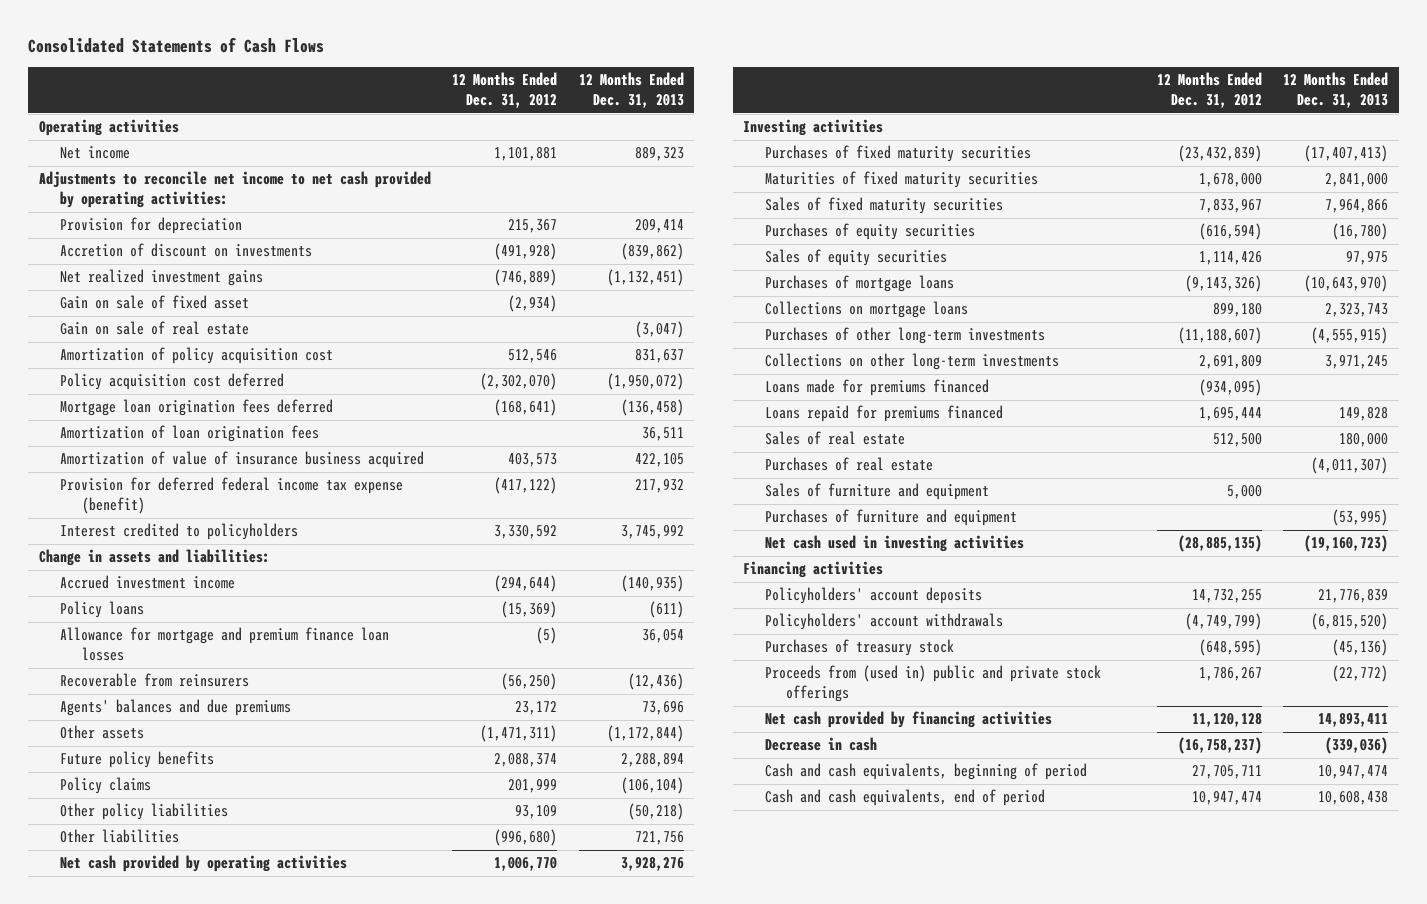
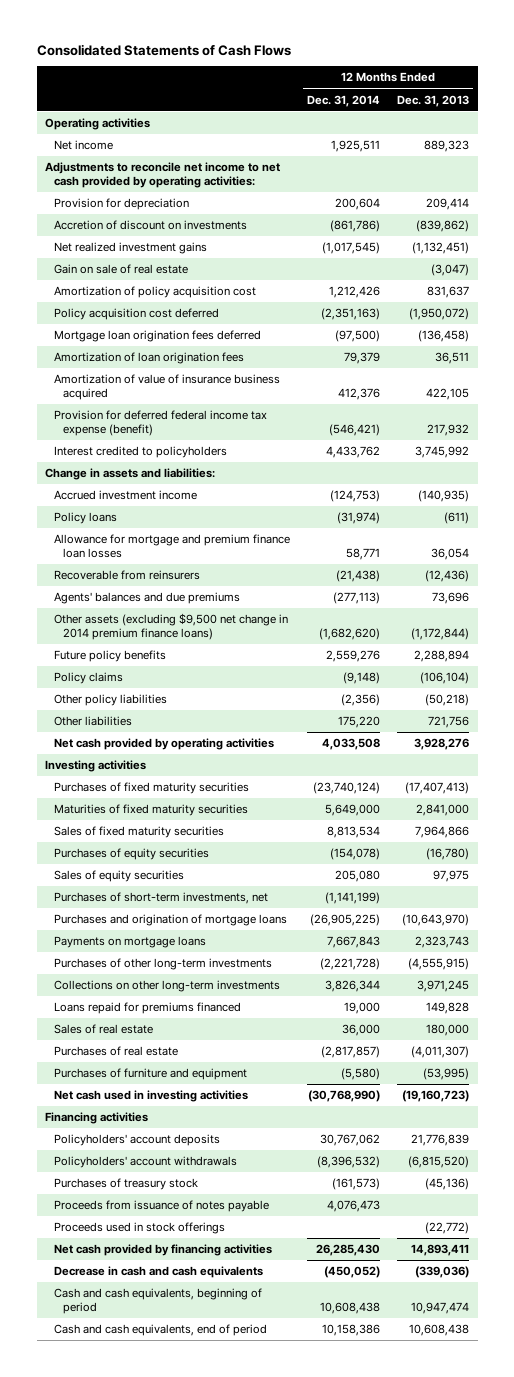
- | 12 Months Ended Dec. 31, 2012 | 12 Months Ended Dec. 31, 2013
+ | 12 Months Ended Dec. 31, 2014 | 12 Months Ended Dec. 31, 2013
- Gain on sale of fixed asset | (2,934) |
- Other assets | (1,471,311) | (1,172,844)
+ Other assets (excluding $9,500 net change in 2014 premium finance loans) | (1,682,620) | (1,172,844)
- Purchases of mortgage loans | (9,143,326) | (10,643,970)
- Collections on mortgage loans | 899,180 | 2,323,743
+ Purchases of short-term investments, net | (1,141,199) |
+ Purchases and origination of mortgage loans | (26,905,225) | (10,643,970)
+ Payments on mortgage loans | 7,667,843 | 2,323,743
- Loans made for premiums financed | (934,095) |
- Sales of furniture and equipment | 5,000 |
- Proceeds from (used in) public and private stock offerings | 1,786,267 | (22,772)
+ Proceeds from issuance of notes payable | 4,076,473 |
+ Proceeds used in stock offerings | | (22,772)
- Decrease in cash | (16,758,237) | (339,036)
+ Decrease in cash and cash equivalents | (450,052) | (339,036)

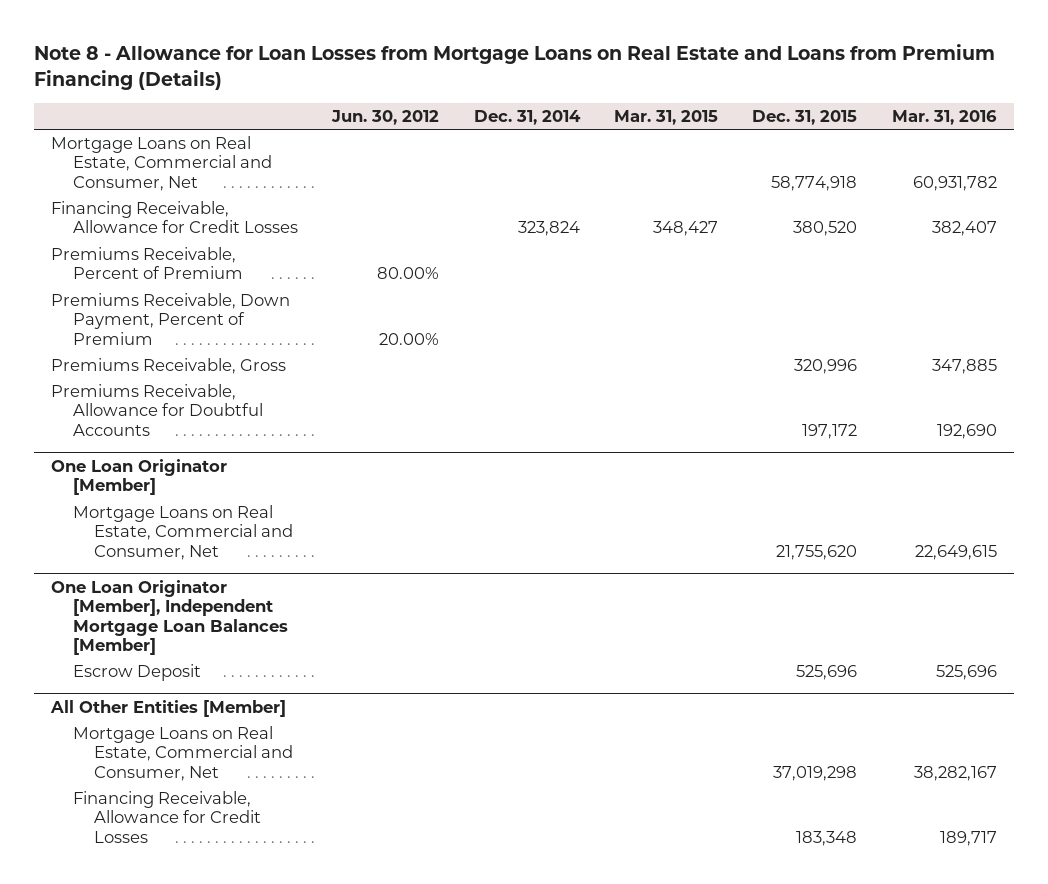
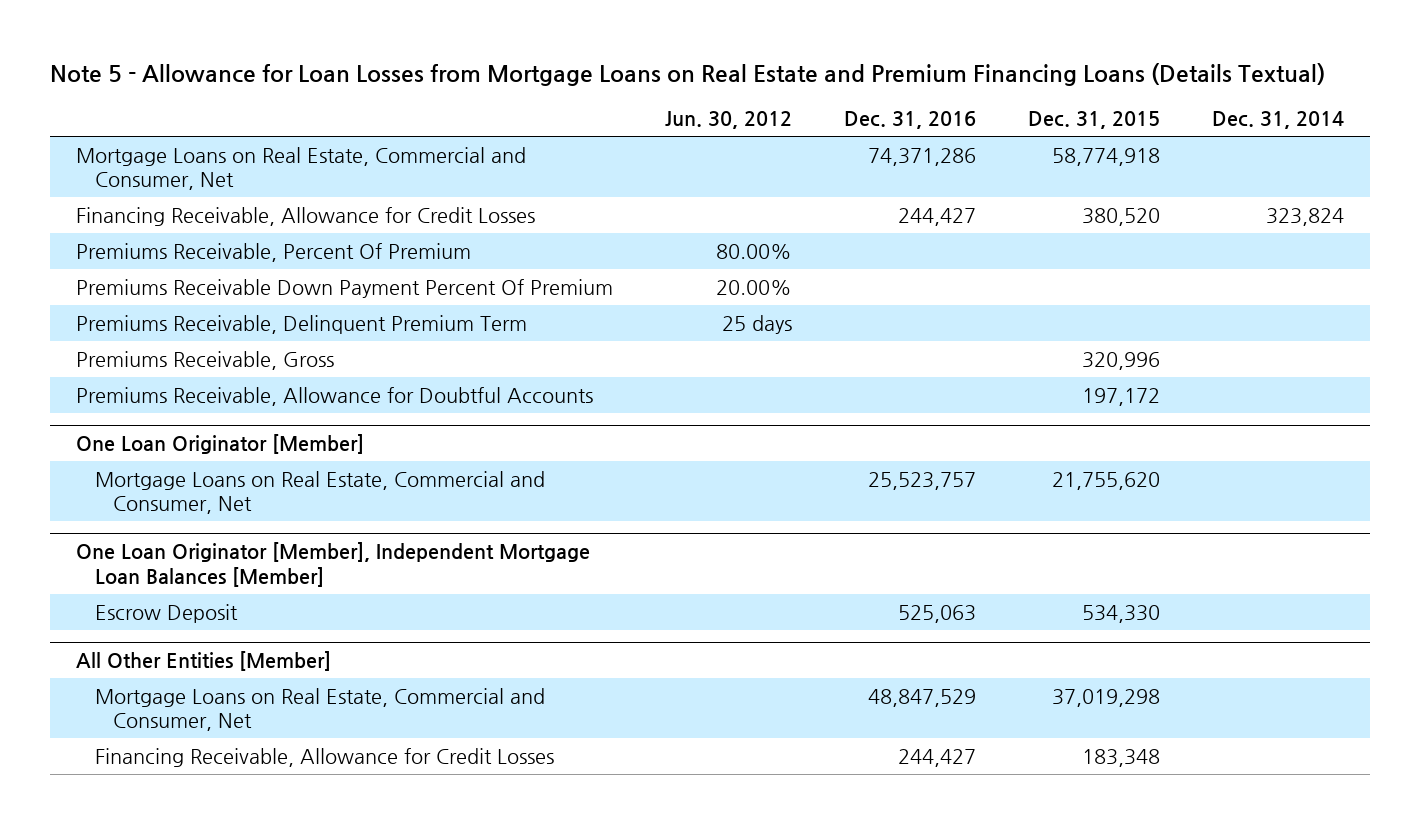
- Note 8 - Allowance for Loan Losses from Mortgage Loans on Real Estate and Loans from Premium Financing (Details)
+ Note 5 - Allowance for Loan Losses from Mortgage Loans on Real Estate and Premium Financing Loans (Details Textual)
- | Jun. 30, 2012 | Dec. 31, 2014 | Mar. 31, 2015 | Dec. 31, 2015 | Mar. 31, 2016
+ | Jun. 30, 2012 | Dec. 31, 2016 | Dec. 31, 2015 | Dec. 31, 2014
- Premiums Receivable, Percent of Premium | 80.00% | | | |
- Premiums Receivable, Down Payment, Percent of Premium | 20.00% | | | |
+ Premiums Receivable, Percent Of Premium | 80.00% | | |
+ Premiums Receivable Down Payment Percent Of Premium | 20.00% | | |
+ Premiums Receivable, Delinquent Premium Term | 25 days | | |
@ One Loan Originator [Member], Independent Mortgage Loan Balances [Member]
- Escrow Deposit | | | | 525,696 | 525,696
+ Escrow Deposit | | 525,063 | 534,330 |

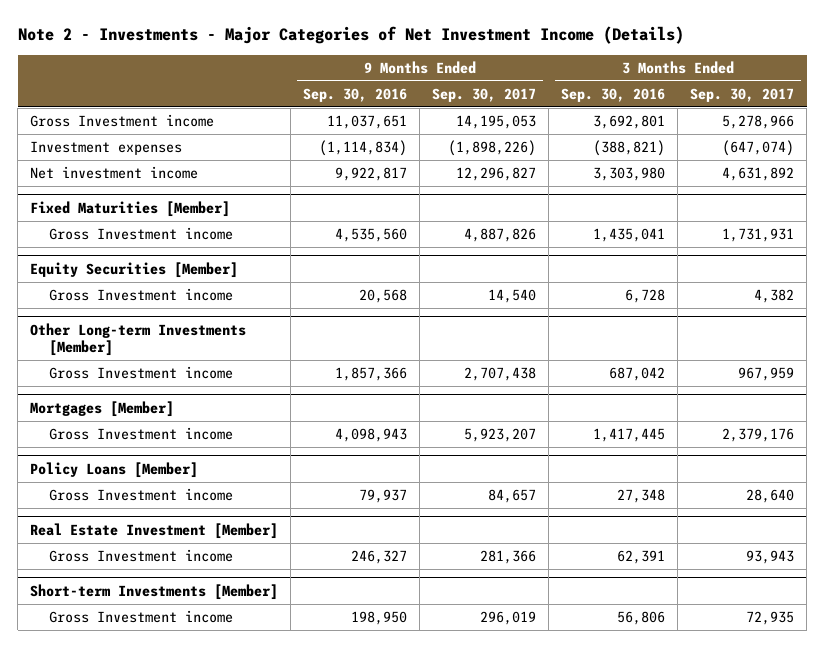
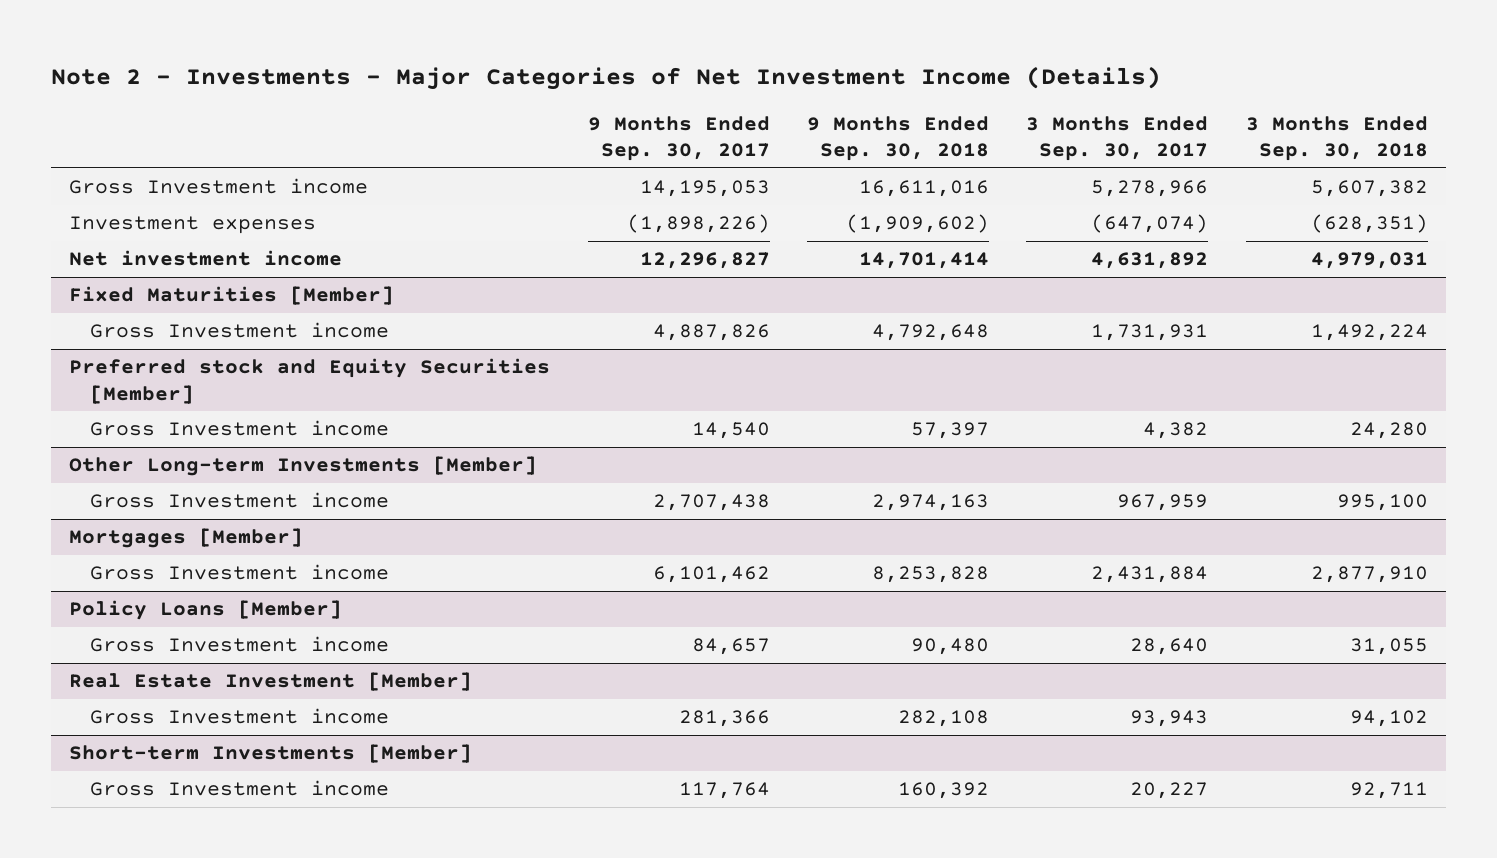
- | 9 Months Ended Sep. 30, 2016 | 9 Months Ended Sep. 30, 2017 | 3 Months Ended Sep. 30, 2016 | 3 Months Ended Sep. 30, 2017
+ | 9 Months Ended Sep. 30, 2017 | 9 Months Ended Sep. 30, 2018 | 3 Months Ended Sep. 30, 2017 | 3 Months Ended Sep. 30, 2018
- Equity Securities [Member]
+ Preferred stock and Equity Securities [Member]
@ Mortgages [Member]
- Gross Investment income | 4,098,943 | 5,923,207 | 1,417,445 | 2,379,176
+ Gross Investment income | 6,101,462 | 8,253,828 | 2,431,884 | 2,877,910
@ Short-term Investments [Member]
- Gross Investment income | 198,950 | 296,019 | 56,806 | 72,935
+ Gross Investment income | 117,764 | 160,392 | 20,227 | 92,711

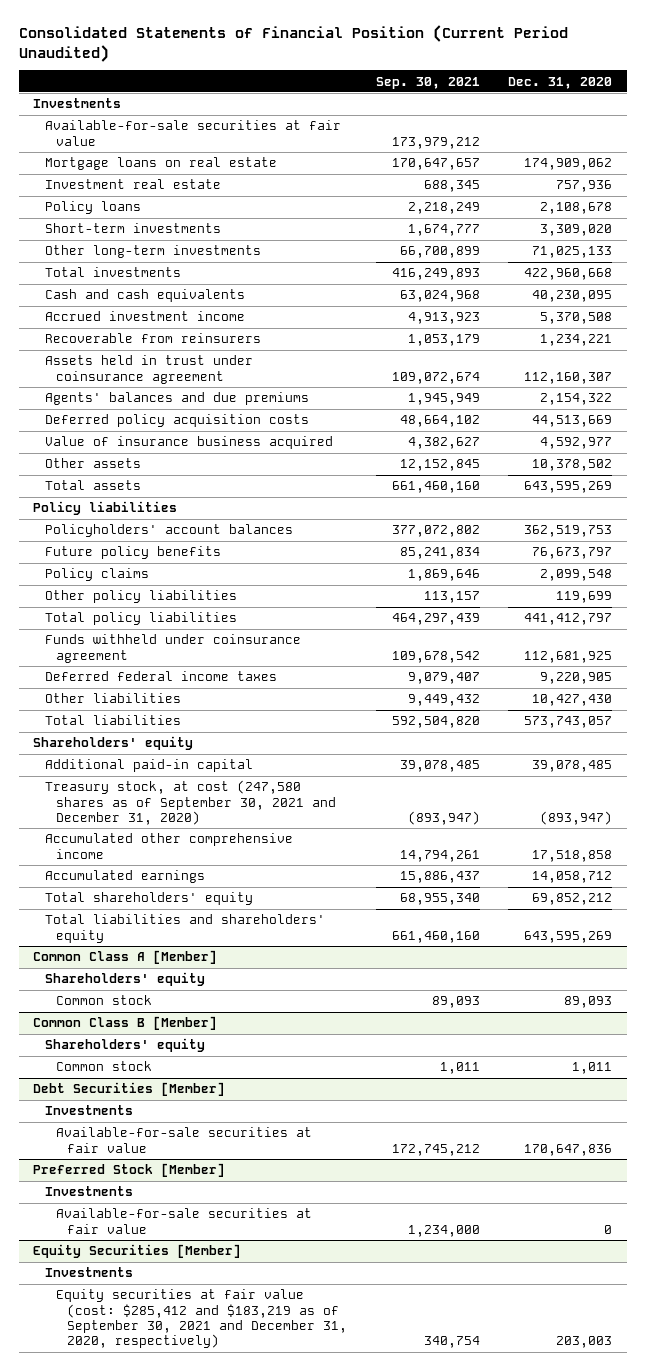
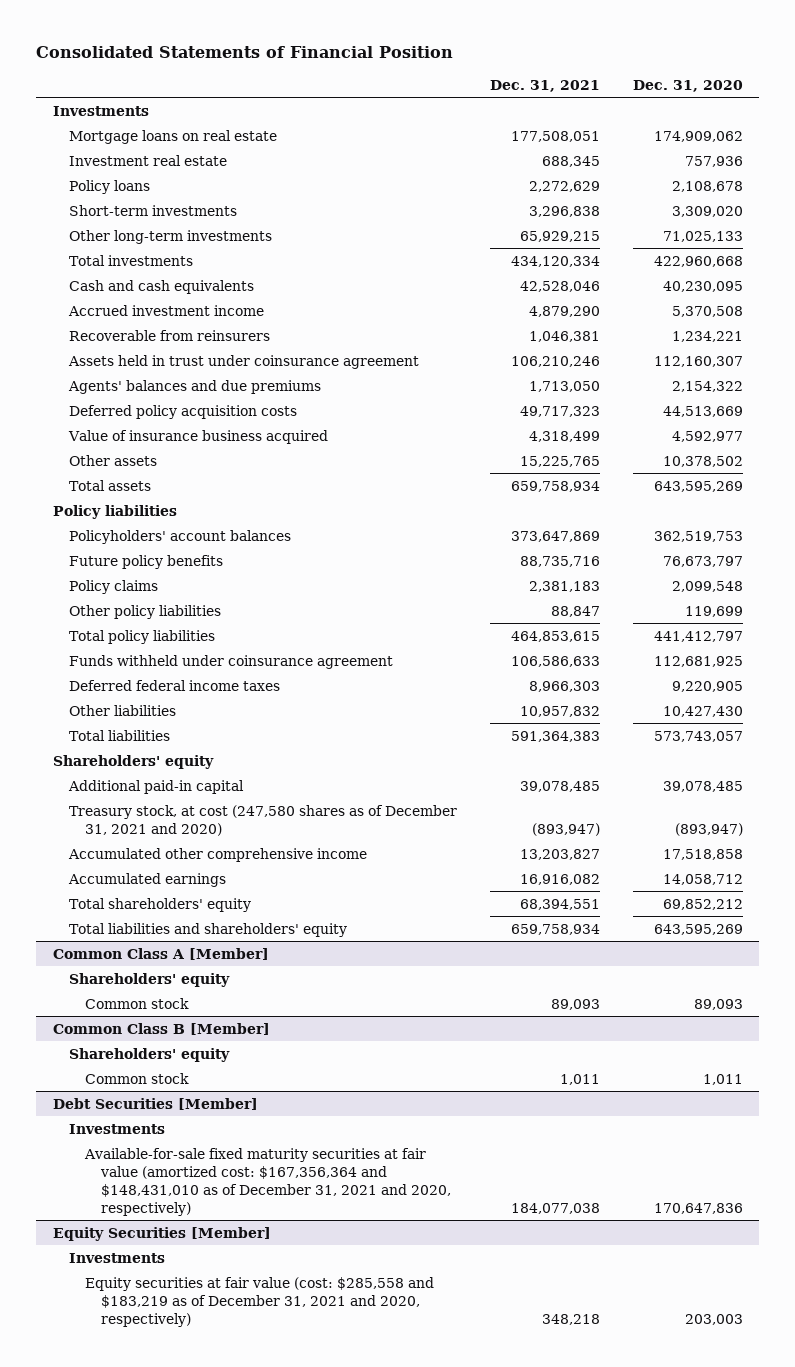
- Consolidated Statements of Financial Position (Current Period Unaudited)
+ Consolidated Statements of Financial Position
- | Sep. 30, 2021 | Dec. 31, 2020
+ | Dec. 31, 2021 | Dec. 31, 2020
- Available-for-sale securities at fair value | 173,979,212 |
- Treasury stock, at cost (247,580 shares as of September 30, 2021 and December 31, 2020) | (893,947) | (893,947)
+ Treasury stock, at cost (247,580 shares as of December 31, 2021 and 2020) | (893,947) | (893,947)
@ Debt Securities [Member]
- Available-for-sale securities at fair value | 172,745,212 | 170,647,836
- Preferred Stock [Member]
- Investments
- Available-for-sale securities at fair value | 1,234,000 | 0
@ Debt Securities [Member]
+ Available-for-sale fixed maturity securities at fair value (amortized cost: $167,356,364 and $148,431,010 as of December 31, 2021 and 2020, respectively) | 184,077,038 | 170,647,836
@ Equity Securities [Member]
- Equity securities at fair value (cost: $285,412 and $183,219 as of September 30, 2021 and December 31, 2020, respectively) | 340,754 | 203,003
+ Equity securities at fair value (cost: $285,558 and $183,219 as of December 31, 2021 and 2020, respectively) | 348,218 | 203,003

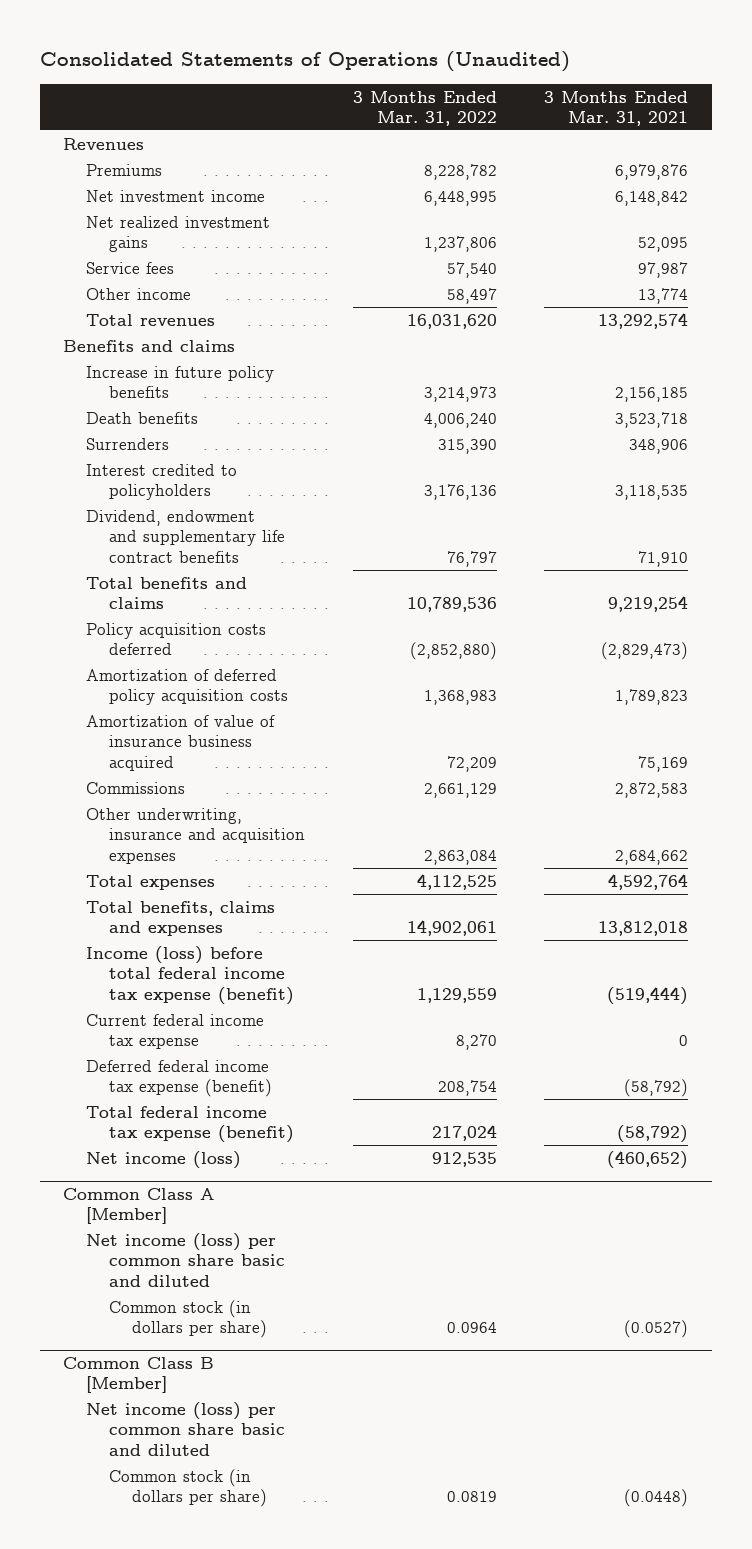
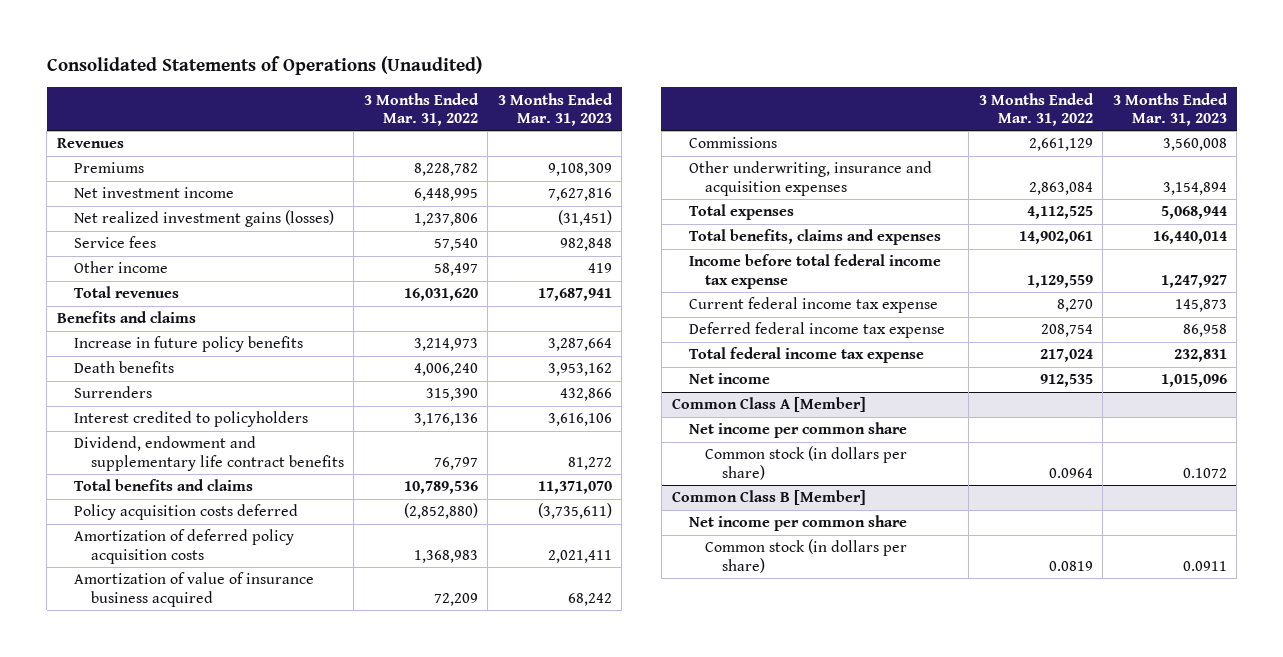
- | 3 Months Ended Mar. 31, 2022 | 3 Months Ended Mar. 31, 2021
+ | 3 Months Ended Mar. 31, 2022 | 3 Months Ended Mar. 31, 2023
- Net realized investment gains | 1,237,806 | 52,095
+ Net realized investment gains (losses) | 1,237,806 | (31,451)
- Income (loss) before total federal income tax expense (benefit) | 1,129,559 | (519,444)
+ Income before total federal income tax expense | 1,129,559 | 1,247,927
- Deferred federal income tax expense (benefit) | 208,754 | (58,792)
- Total federal income tax expense (benefit) | 217,024 | (58,792)
- Net income (loss) | 912,535 | (460,652)
+ Deferred federal income tax expense | 208,754 | 86,958
+ Total federal income tax expense | 217,024 | 232,831
+ Net income | 912,535 | 1,015,096
@ Common Class A [Member]
- Net income (loss) per common share basic and diluted
+ Net income per common share
@ Common Class B [Member]
- Net income (loss) per common share basic and diluted
+ Net income per common share

